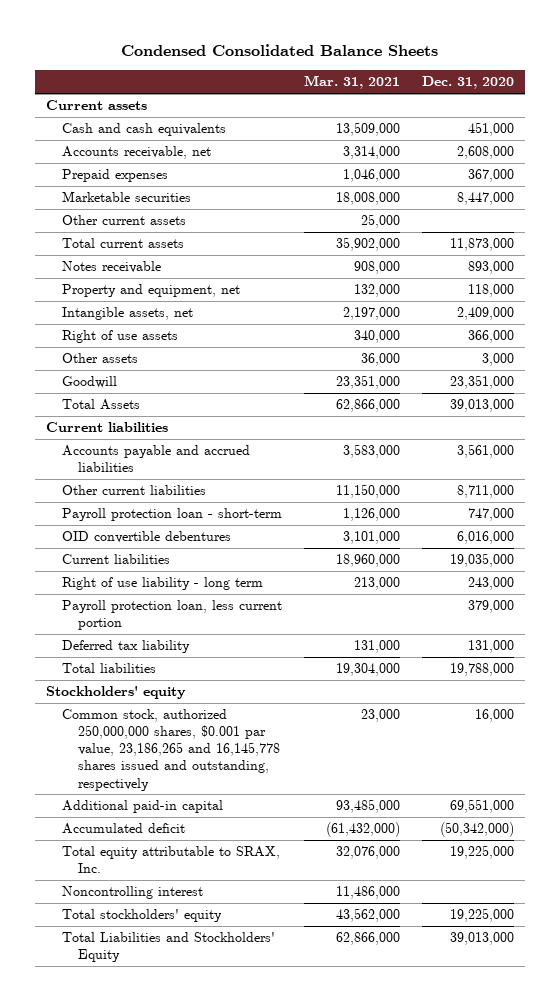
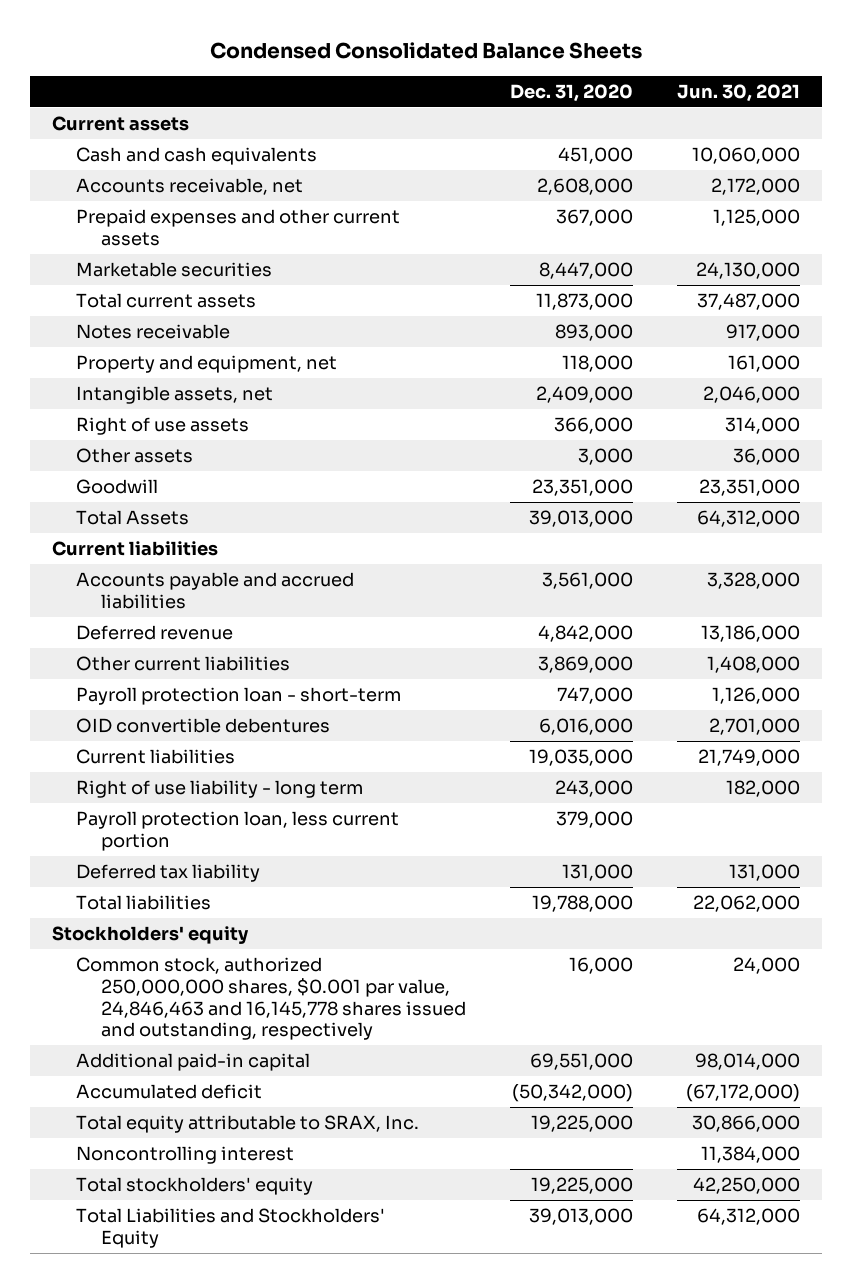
- | Mar. 31, 2021 | Dec. 31, 2020
+ | Dec. 31, 2020 | Jun. 30, 2021
- Prepaid expenses | 1,046,000 | 367,000
+ Prepaid expenses and other current assets | 367,000 | 1,125,000
- Other current assets | 25,000 |
- Other current liabilities | 11,150,000 | 8,711,000
+ Deferred revenue | 4,842,000 | 13,186,000
+ Other current liabilities | 3,869,000 | 1,408,000
- Common stock, authorized 250,000,000 shares, $0.001 par value, 23,186,265 and 16,145,778 shares issued and outstanding, respectively | 23,000 | 16,000
+ Common stock, authorized 250,000,000 shares, $0.001 par value, 24,846,463 and 16,145,778 shares issued and outstanding, respectively | 16,000 | 24,000

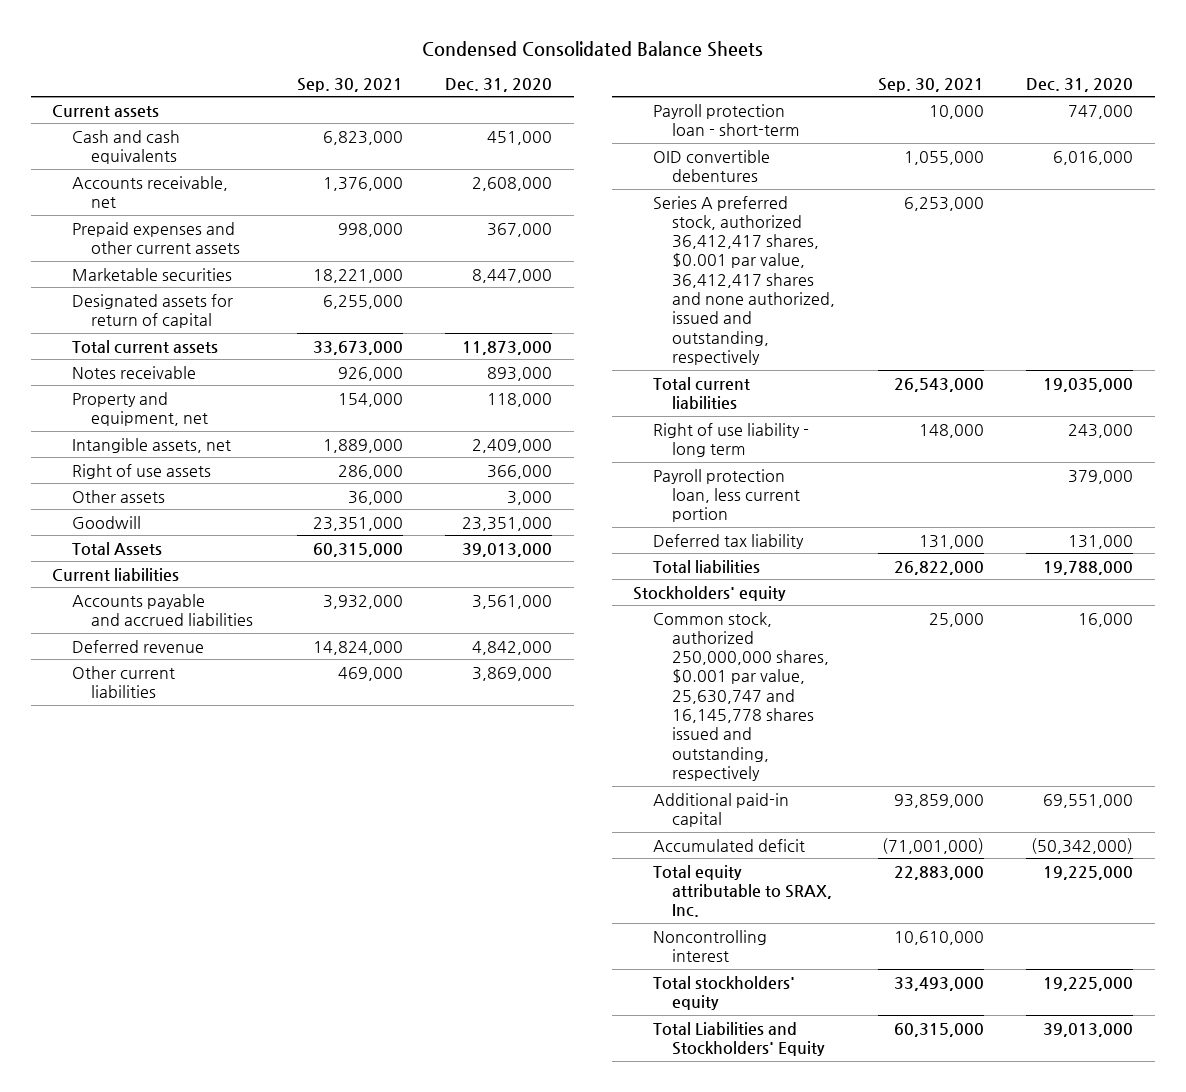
- | Dec. 31, 2020 | Jun. 30, 2021
+ | Sep. 30, 2021 | Dec. 31, 2020
+ Designated assets for return of capital | 6,255,000 |
- Current liabilities | 19,035,000 | 21,749,000
+ Series A preferred stock, authorized 36,412,417 shares, $0.001 par value, 36,412,417 shares and none authorized, issued and outstanding, respectively | 6,253,000 |
+ Total current liabilities | 26,543,000 | 19,035,000
- Common stock, authorized 250,000,000 shares, $0.001 par value, 24,846,463 and 16,145,778 shares issued and outstanding, respectively | 16,000 | 24,000
+ Common stock, authorized 250,000,000 shares, $0.001 par value, 25,630,747 and 16,145,778 shares issued and outstanding, respectively | 25,000 | 16,000

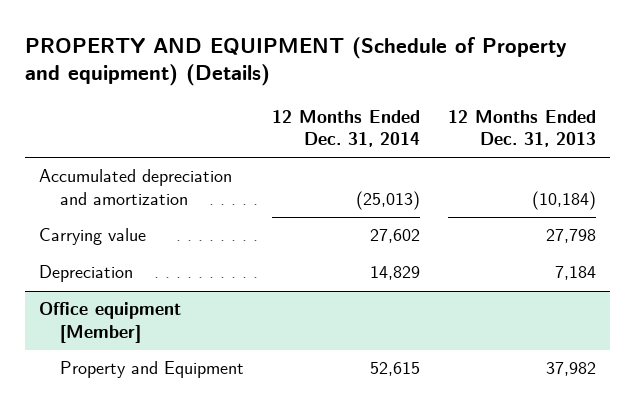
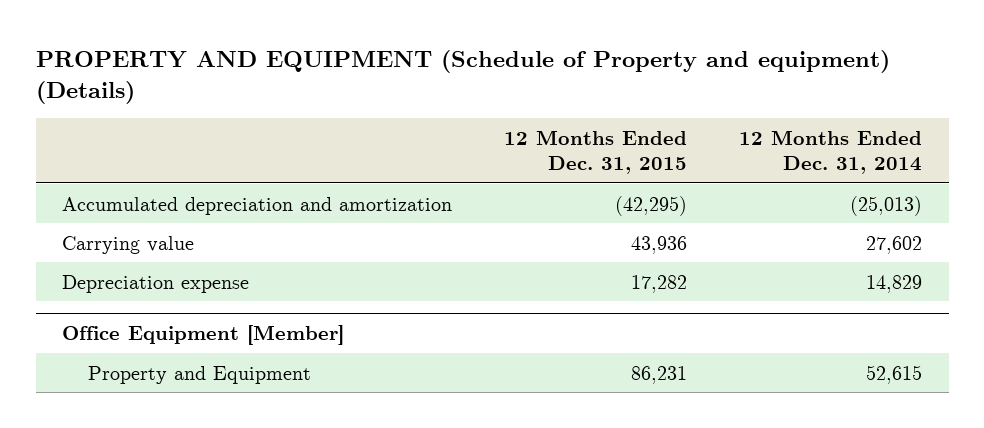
- | 12 Months Ended Dec. 31, 2014 | 12 Months Ended Dec. 31, 2013
+ | 12 Months Ended Dec. 31, 2015 | 12 Months Ended Dec. 31, 2014
- Depreciation | 14,829 | 7,184
- Office equipment [Member]
+ Depreciation expense | 17,282 | 14,829
+ Office Equipment [Member]

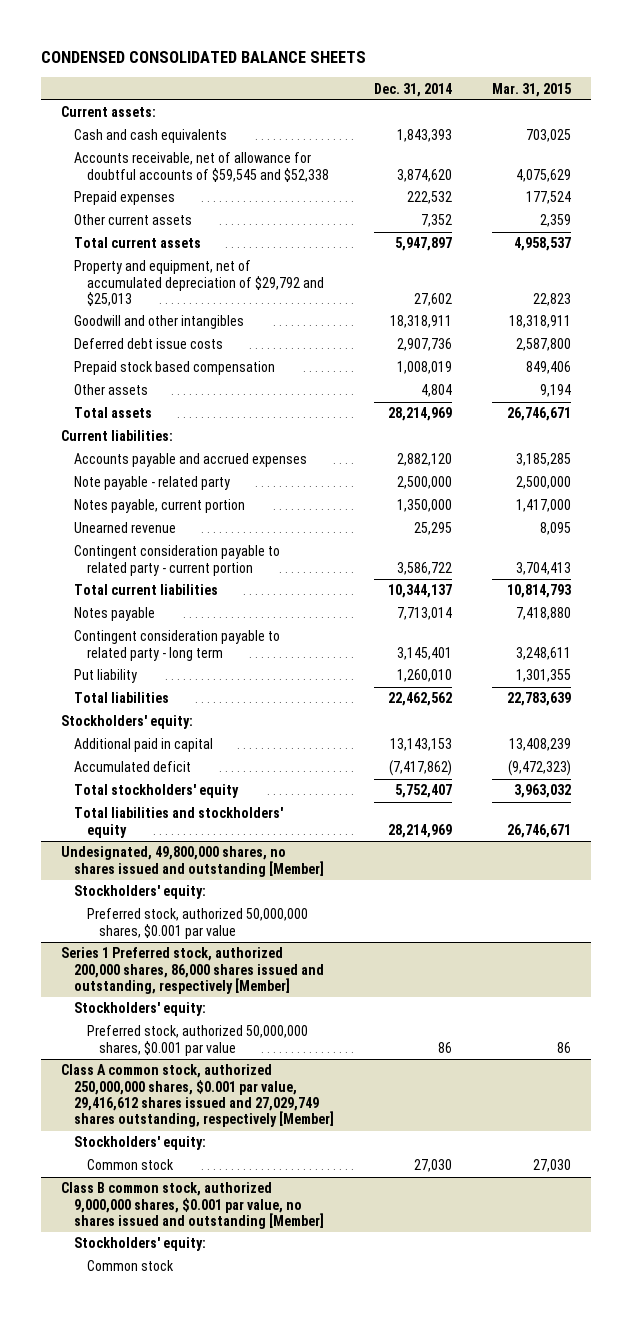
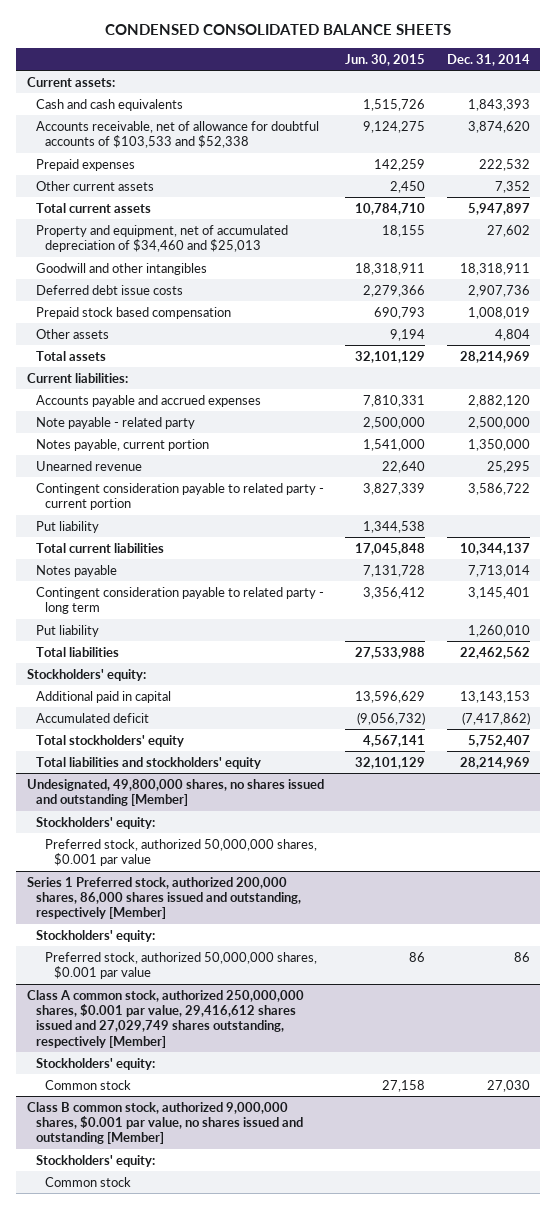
- | Dec. 31, 2014 | Mar. 31, 2015
+ | Jun. 30, 2015 | Dec. 31, 2014
- Accounts receivable, net of allowance for doubtful accounts of $59,545 and $52,338 | 3,874,620 | 4,075,629
+ Accounts receivable, net of allowance for doubtful accounts of $103,533 and $52,338 | 9,124,275 | 3,874,620
- Property and equipment, net of accumulated depreciation of $29,792 and $25,013 | 27,602 | 22,823
+ Property and equipment, net of accumulated depreciation of $34,460 and $25,013 | 18,155 | 27,602
+ Put liability | 1,344,538 |

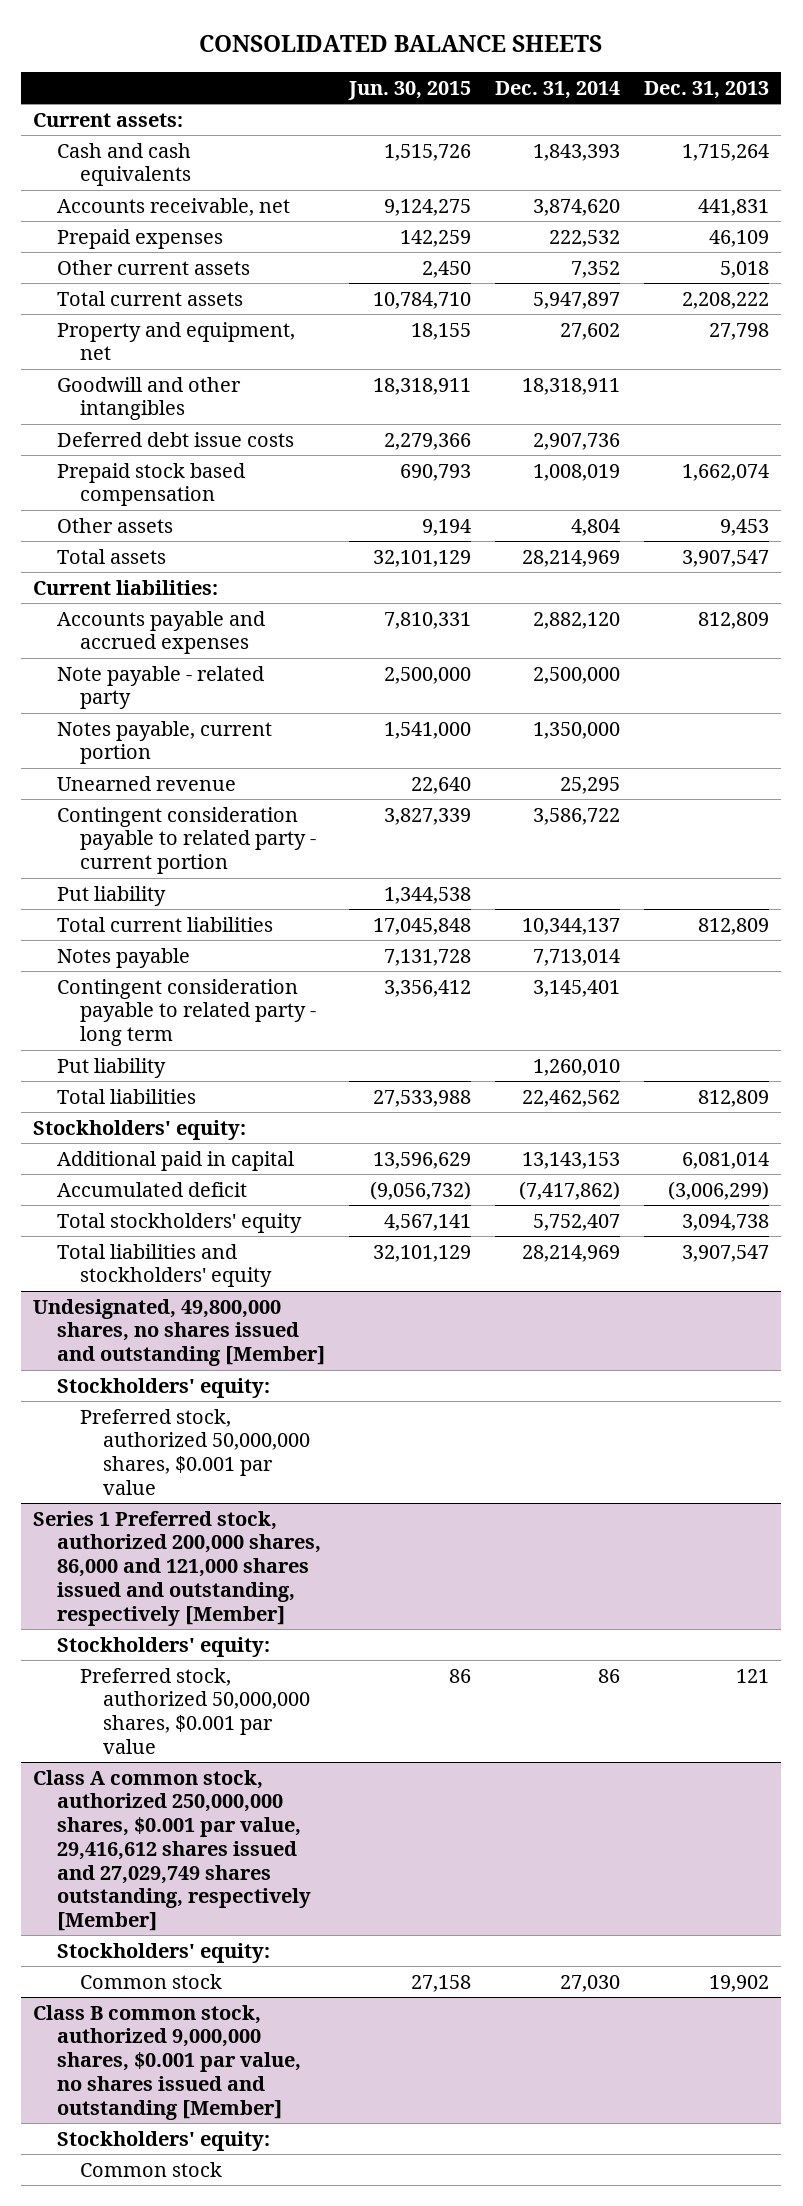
- CONDENSED CONSOLIDATED BALANCE SHEETS
+ CONSOLIDATED BALANCE SHEETS
- | Jun. 30, 2015 | Dec. 31, 2014
+ | Jun. 30, 2015 | Dec. 31, 2014 | Dec. 31, 2013
- Accounts receivable, net of allowance for doubtful accounts of $103,533 and $52,338 | 9,124,275 | 3,874,620
+ Accounts receivable, net | 9,124,275 | 3,874,620 | 441,831
- Property and equipment, net of accumulated depreciation of $34,460 and $25,013 | 18,155 | 27,602
+ Property and equipment, net | 18,155 | 27,602 | 27,798
- Series 1 Preferred stock, authorized 200,000 shares, 86,000 shares issued and outstanding, respectively [Member]
+ Series 1 Preferred stock, authorized 200,000 shares, 86,000 and 121,000 shares issued and outstanding, respectively [Member]

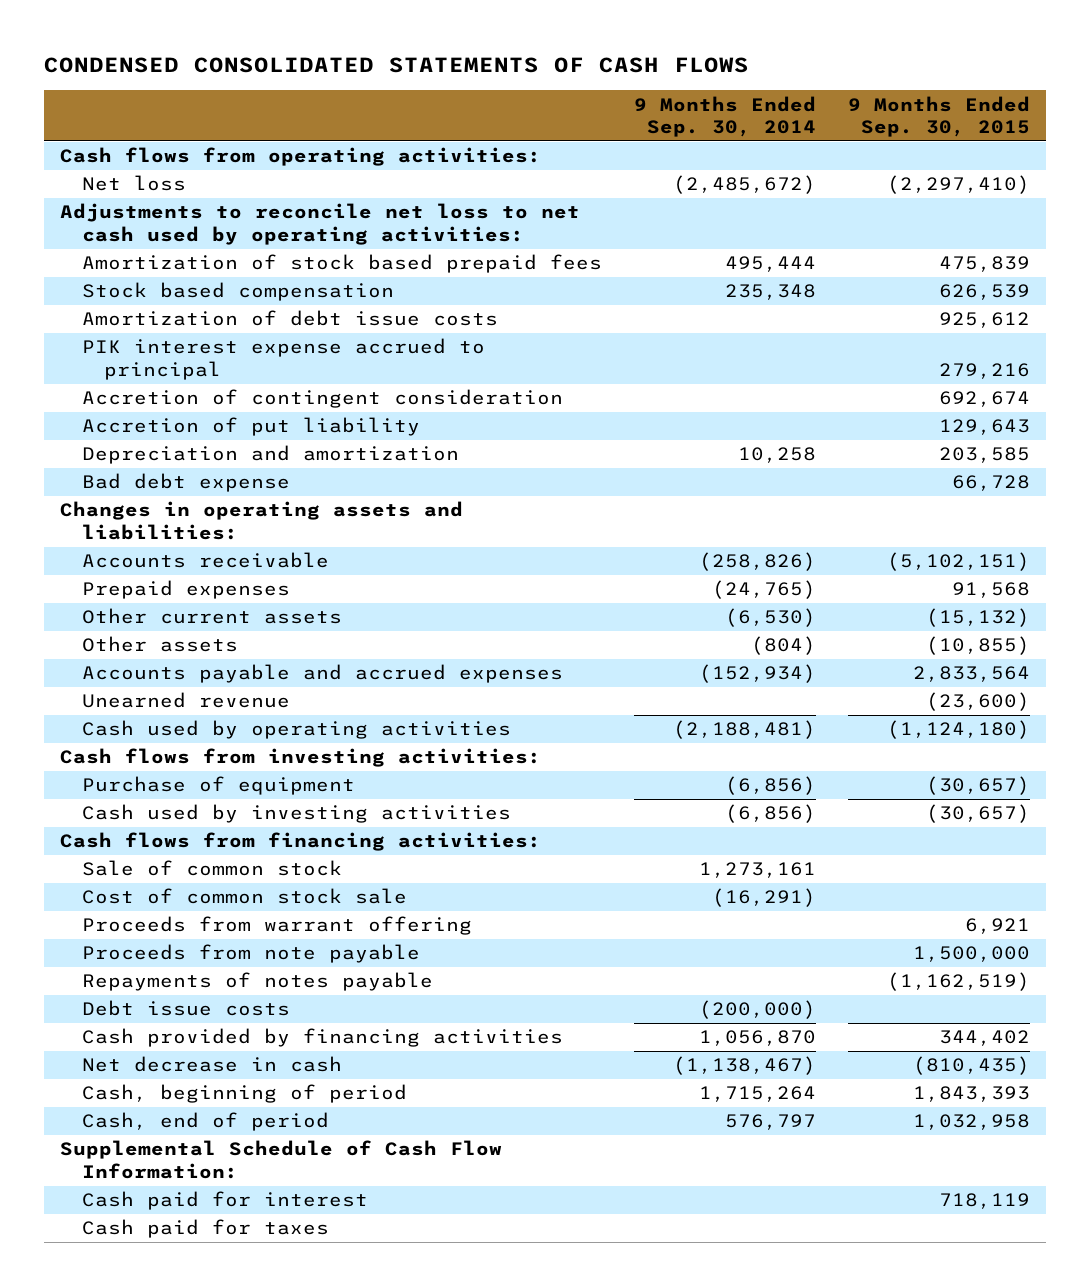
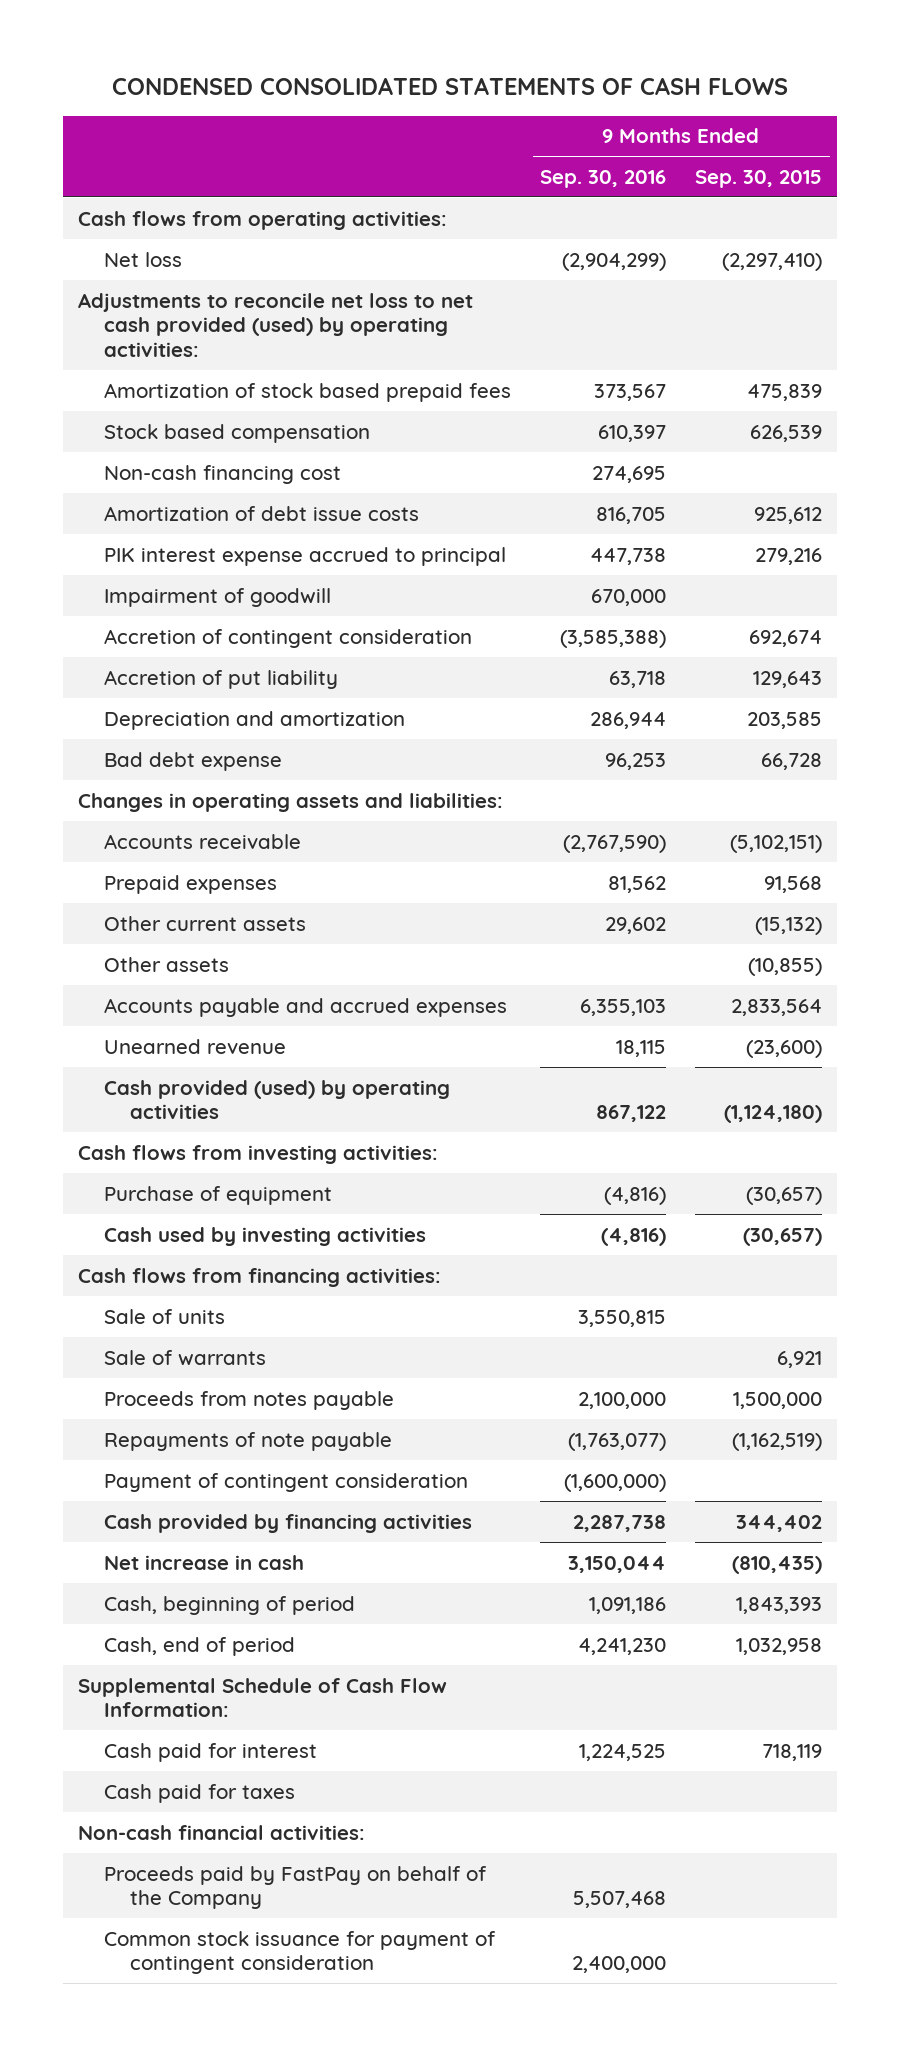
- | 9 Months Ended Sep. 30, 2014 | 9 Months Ended Sep. 30, 2015
+ | 9 Months Ended Sep. 30, 2016 | 9 Months Ended Sep. 30, 2015
- Adjustments to reconcile net loss to net cash used by operating activities:
+ Adjustments to reconcile net loss to net cash provided (used) by operating activities:
+ Non-cash financing cost | 274,695 |
+ Impairment of goodwill | 670,000 |
- Cash used by operating activities | (2,188,481) | (1,124,180)
+ Cash provided (used) by operating activities | 867,122 | (1,124,180)
- Sale of common stock | 1,273,161 |
- Cost of common stock sale | (16,291) |
- Proceeds from warrant offering | | 6,921
- Proceeds from note payable | | 1,500,000
- Repayments of notes payable | | (1,162,519)
- Debt issue costs | (200,000) |
+ Sale of units | 3,550,815 |
+ Sale of warrants | | 6,921
+ Proceeds from notes payable | 2,100,000 | 1,500,000
+ Repayments of note payable | (1,763,077) | (1,162,519)
+ Payment of contingent consideration | (1,600,000) |
- Net decrease in cash | (1,138,467) | (810,435)
+ Net increase in cash | 3,150,044 | (810,435)
+ Non-cash financial activities:
+ Proceeds paid by FastPay on behalf of the Company | 5,507,468 |
+ Common stock issuance for payment of contingent consideration | 2,400,000 |

